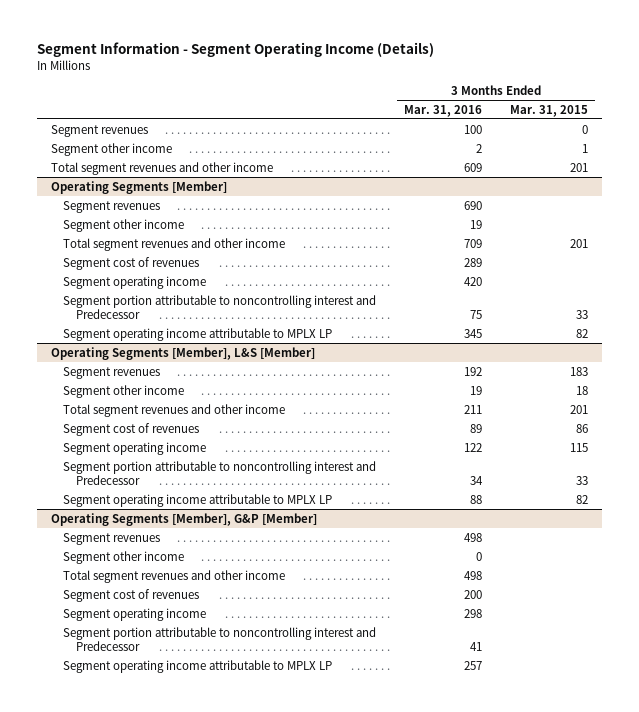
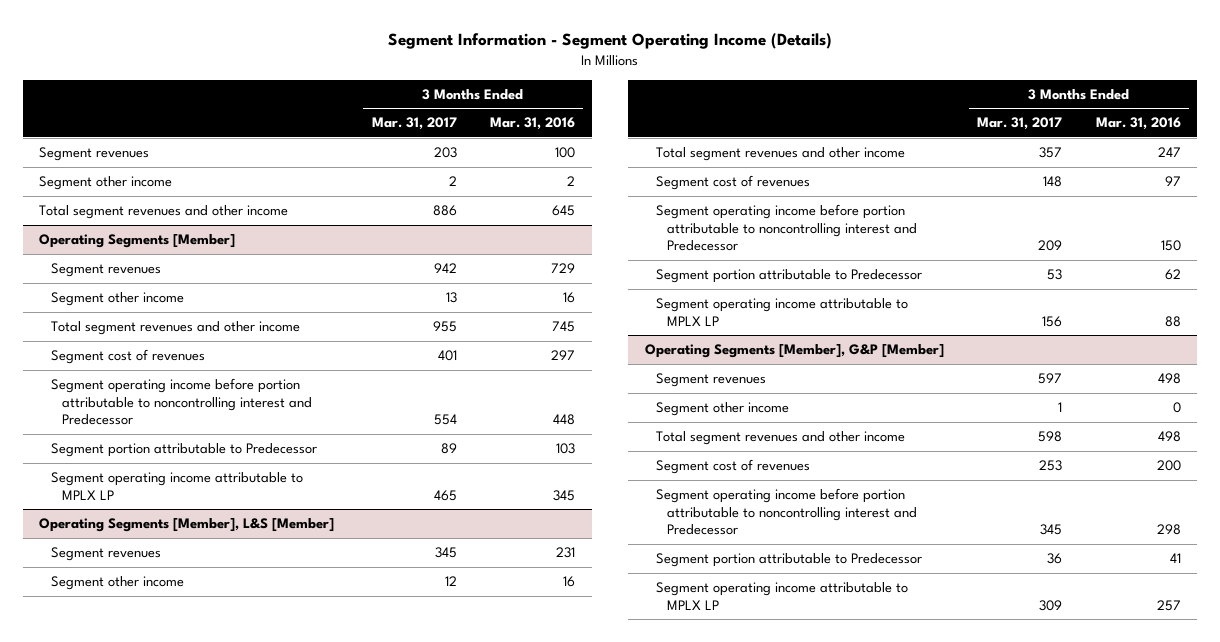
- | 3 Months Ended Mar. 31, 2016 | 3 Months Ended Mar. 31, 2015
+ | 3 Months Ended Mar. 31, 2017 | 3 Months Ended Mar. 31, 2016
- Total segment revenues and other income | 609 | 201
+ Total segment revenues and other income | 886 | 645
@ Operating Segments [Member]
- Segment revenues | 690 |
- Segment other income | 19 |
- Total segment revenues and other income | 709 | 201
- Segment cost of revenues | 289 |
- Segment operating income | 420 |
- Segment portion attributable to noncontrolling interest and Predecessor | 75 | 33
+ Segment revenues | 942 | 729
+ Segment other income | 13 | 16
+ Total segment revenues and other income | 955 | 745
+ Segment cost of revenues | 401 | 297
+ Segment operating income before portion attributable to noncontrolling interest and Predecessor | 554 | 448
+ Segment portion attributable to Predecessor | 89 | 103
@ Operating Segments [Member], L&S [Member]
- Segment revenues | 192 | 183
- Segment other income | 19 | 18
- Total segment revenues and other income | 211 | 201
- Segment cost of revenues | 89 | 86
- Segment operating income | 122 | 115
- Segment portion attributable to noncontrolling interest and Predecessor | 34 | 33
+ Segment revenues | 345 | 231
+ Segment other income | 12 | 16
+ Total segment revenues and other income | 357 | 247
+ Segment cost of revenues | 148 | 97
+ Segment operating income before portion attributable to noncontrolling interest and Predecessor | 209 | 150
+ Segment portion attributable to Predecessor | 53 | 62
@ Operating Segments [Member], G&P [Member]
- Segment operating income | 298 |
- Segment portion attributable to noncontrolling interest and Predecessor | 41 |
+ Segment operating income before portion attributable to noncontrolling interest and Predecessor | 345 | 298
+ Segment portion attributable to Predecessor | 36 | 41

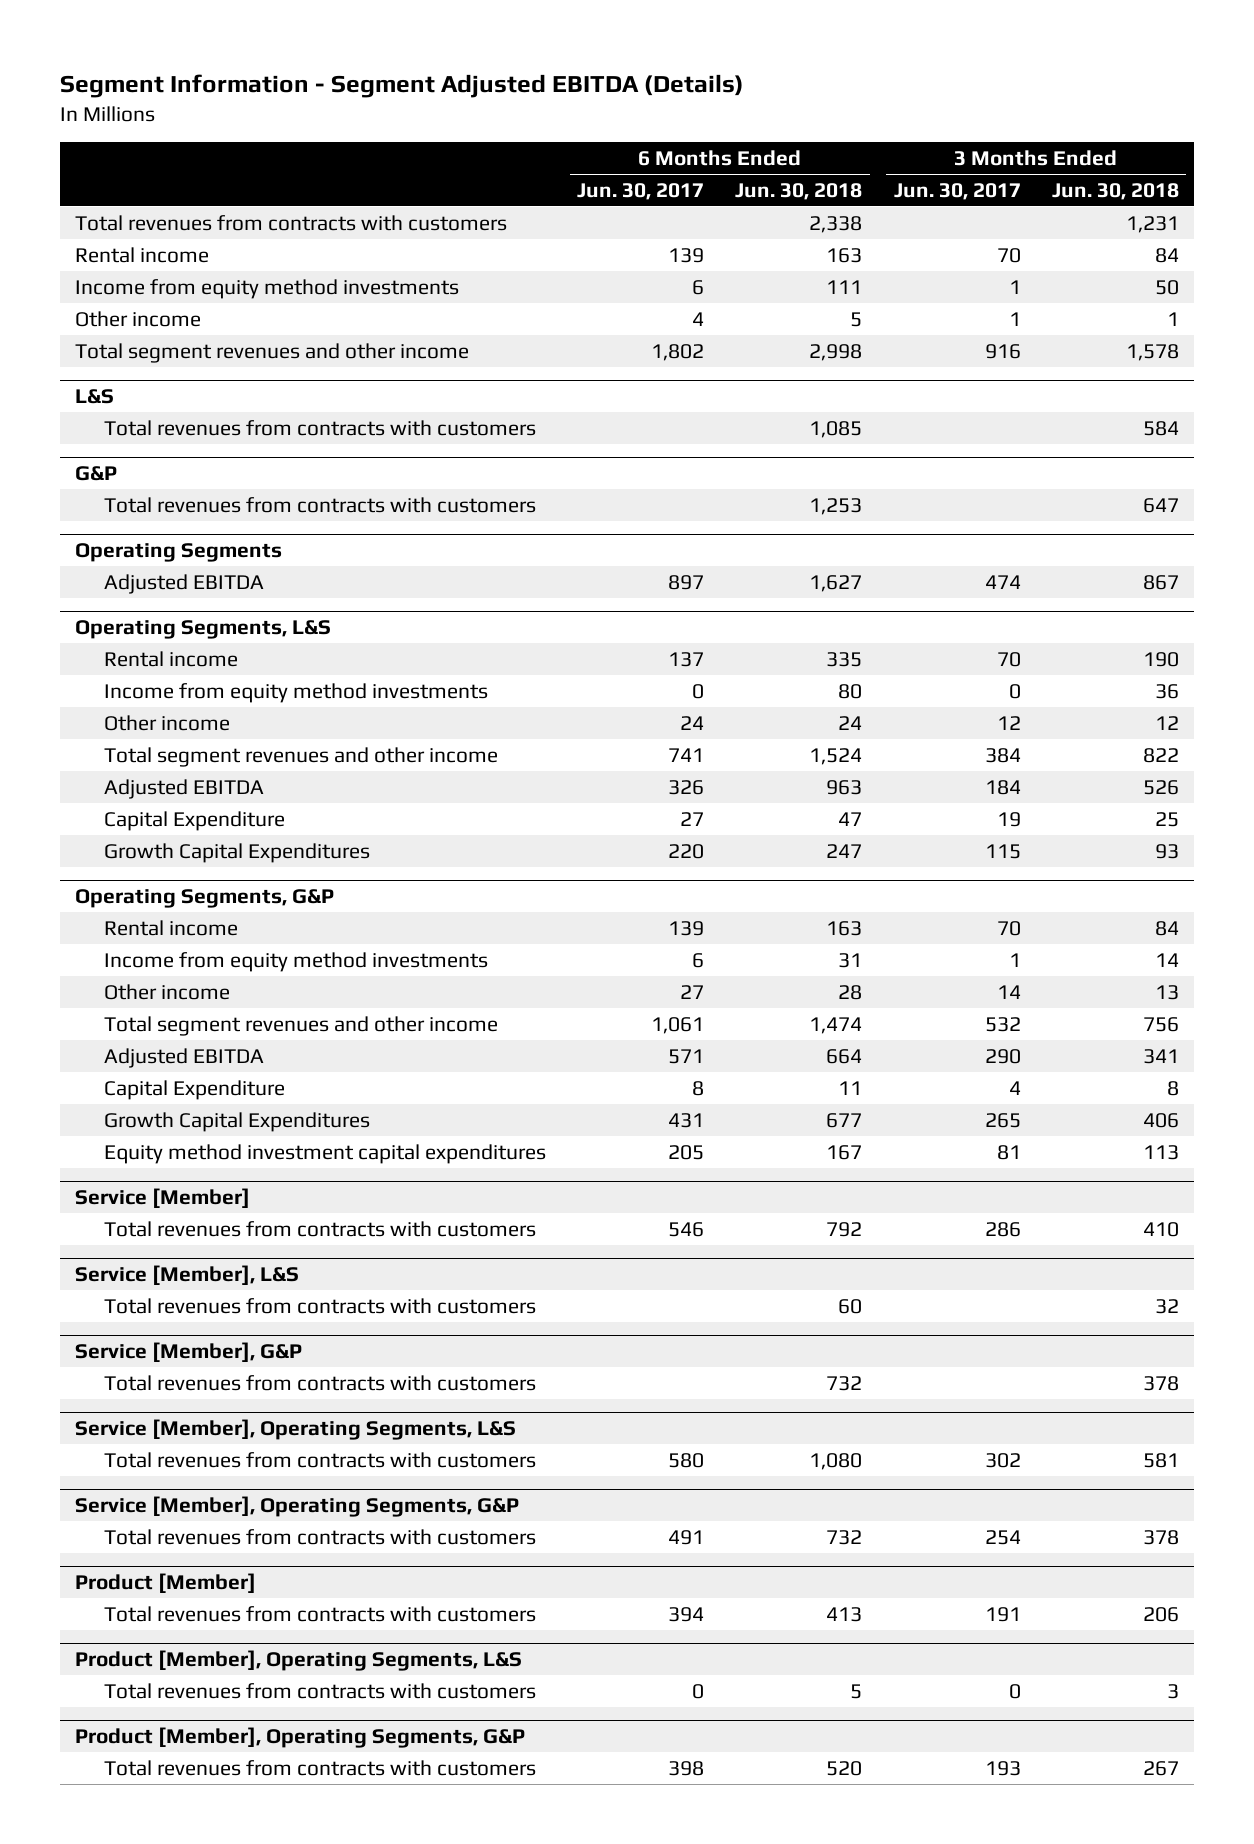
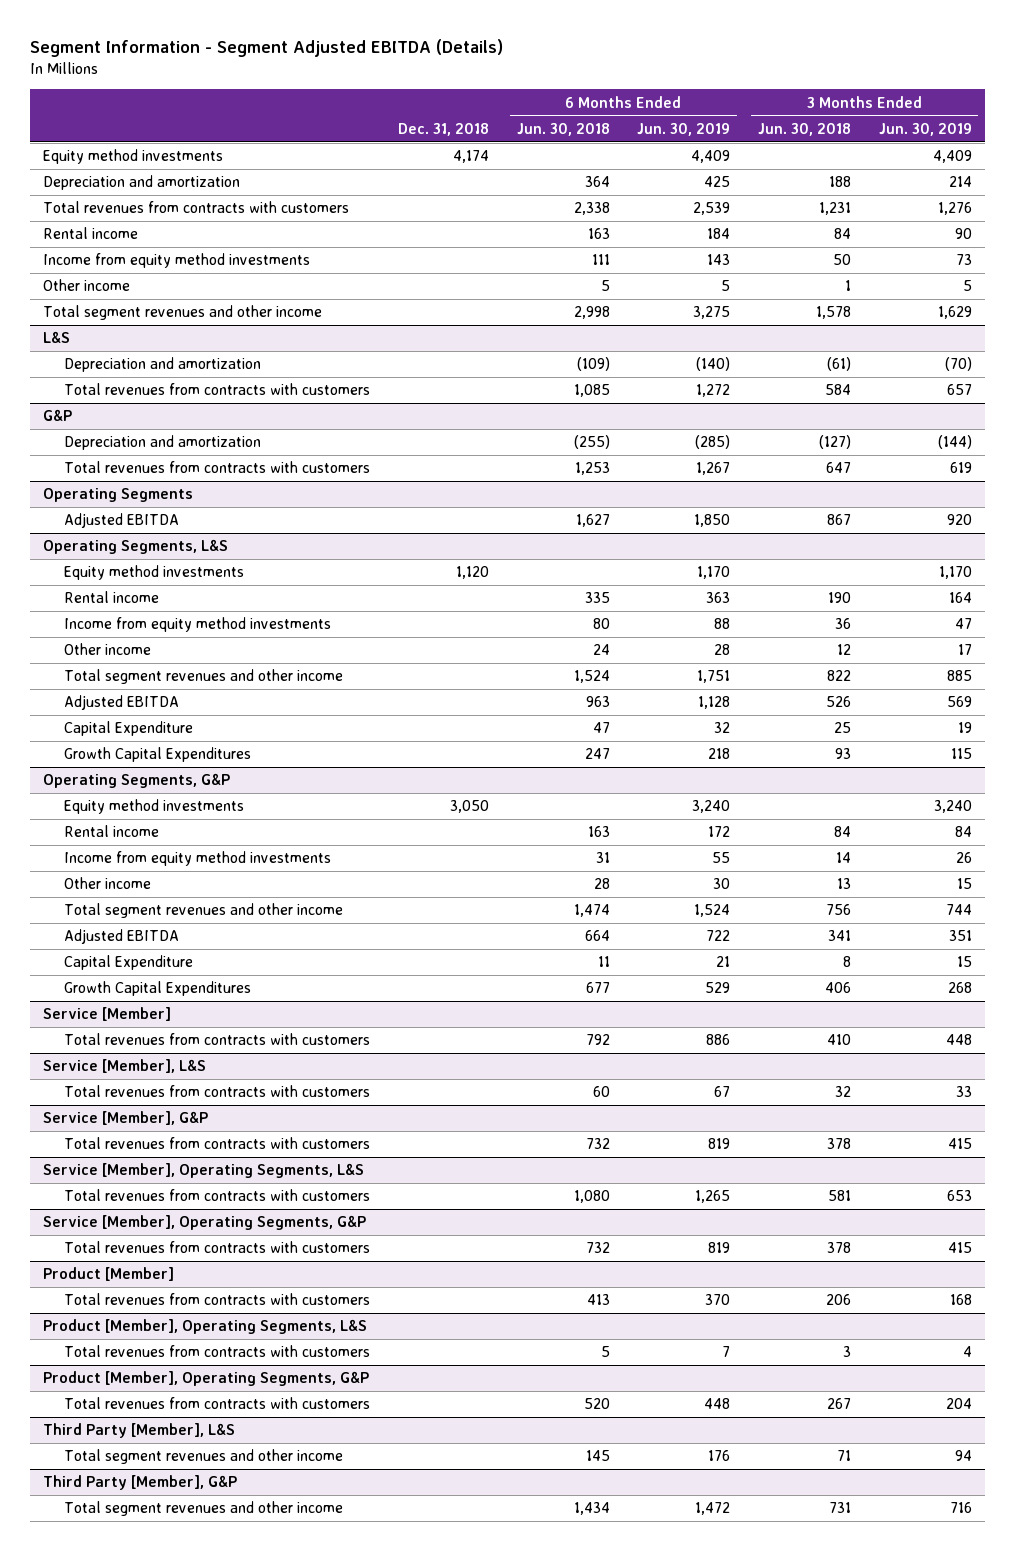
- | 6 Months Ended Jun. 30, 2017 | 6 Months Ended Jun. 30, 2018 | 3 Months Ended Jun. 30, 2017 | 3 Months Ended Jun. 30, 2018
+ | Dec. 31, 2018 | 6 Months Ended Jun. 30, 2018 | 6 Months Ended Jun. 30, 2019 | 3 Months Ended Jun. 30, 2018 | 3 Months Ended Jun. 30, 2019
+ Equity method investments | 4,174 | | 4,409 | | 4,409
+ Depreciation and amortization | | 364 | 425 | 188 | 214
@ L&S
+ Depreciation and amortization | | (109) | (140) | (61) | (70)
@ G&P
+ Depreciation and amortization | | (255) | (285) | (127) | (144)
@ Operating Segments, L&S
+ Equity method investments | 1,120 | | 1,170 | | 1,170
@ Operating Segments, G&P
+ Equity method investments | 3,050 | | 3,240 | | 3,240
- Equity method investment capital expenditures | 205 | 167 | 81 | 113
+ Third Party [Member], L&S
+ Total segment revenues and other income | | 145 | 176 | 71 | 94
+ Third Party [Member], G&P
+ Total segment revenues and other income | | 1,434 | 1,472 | 731 | 716

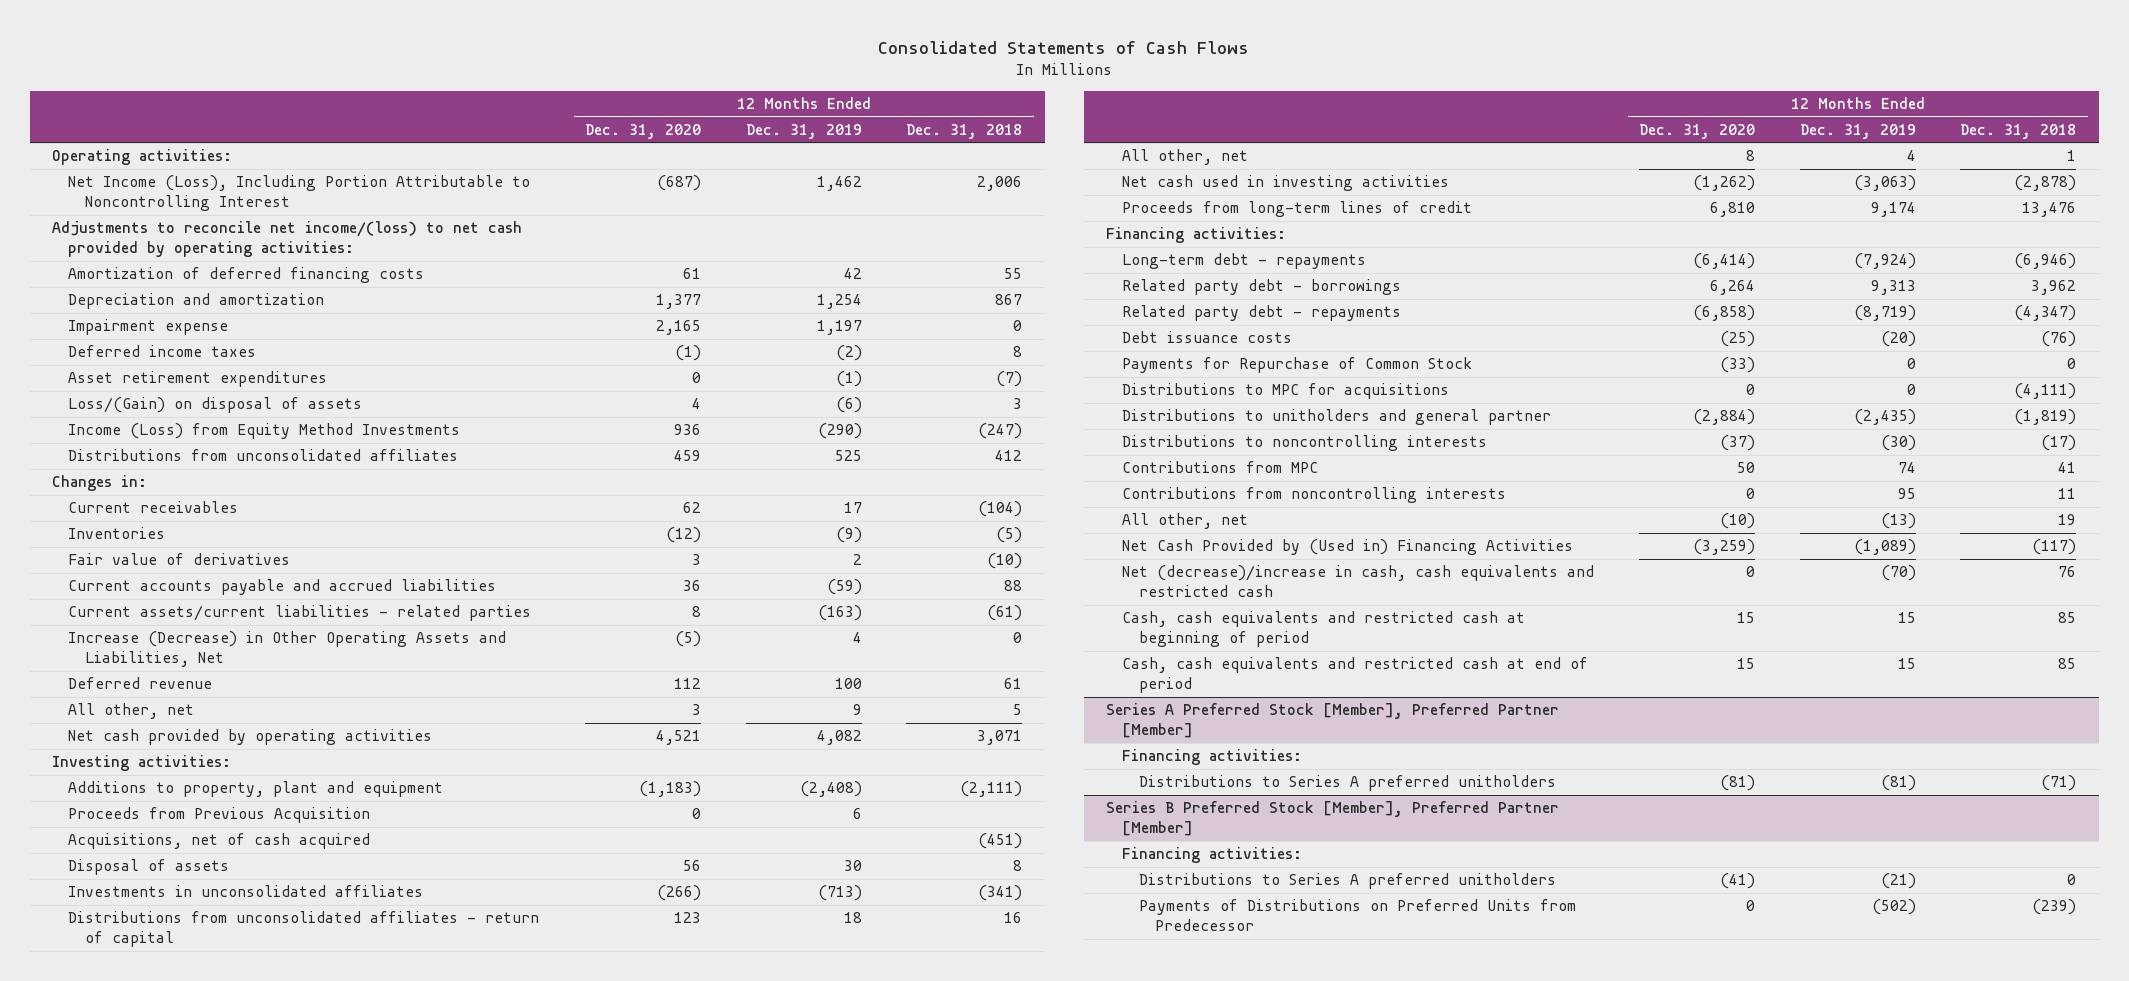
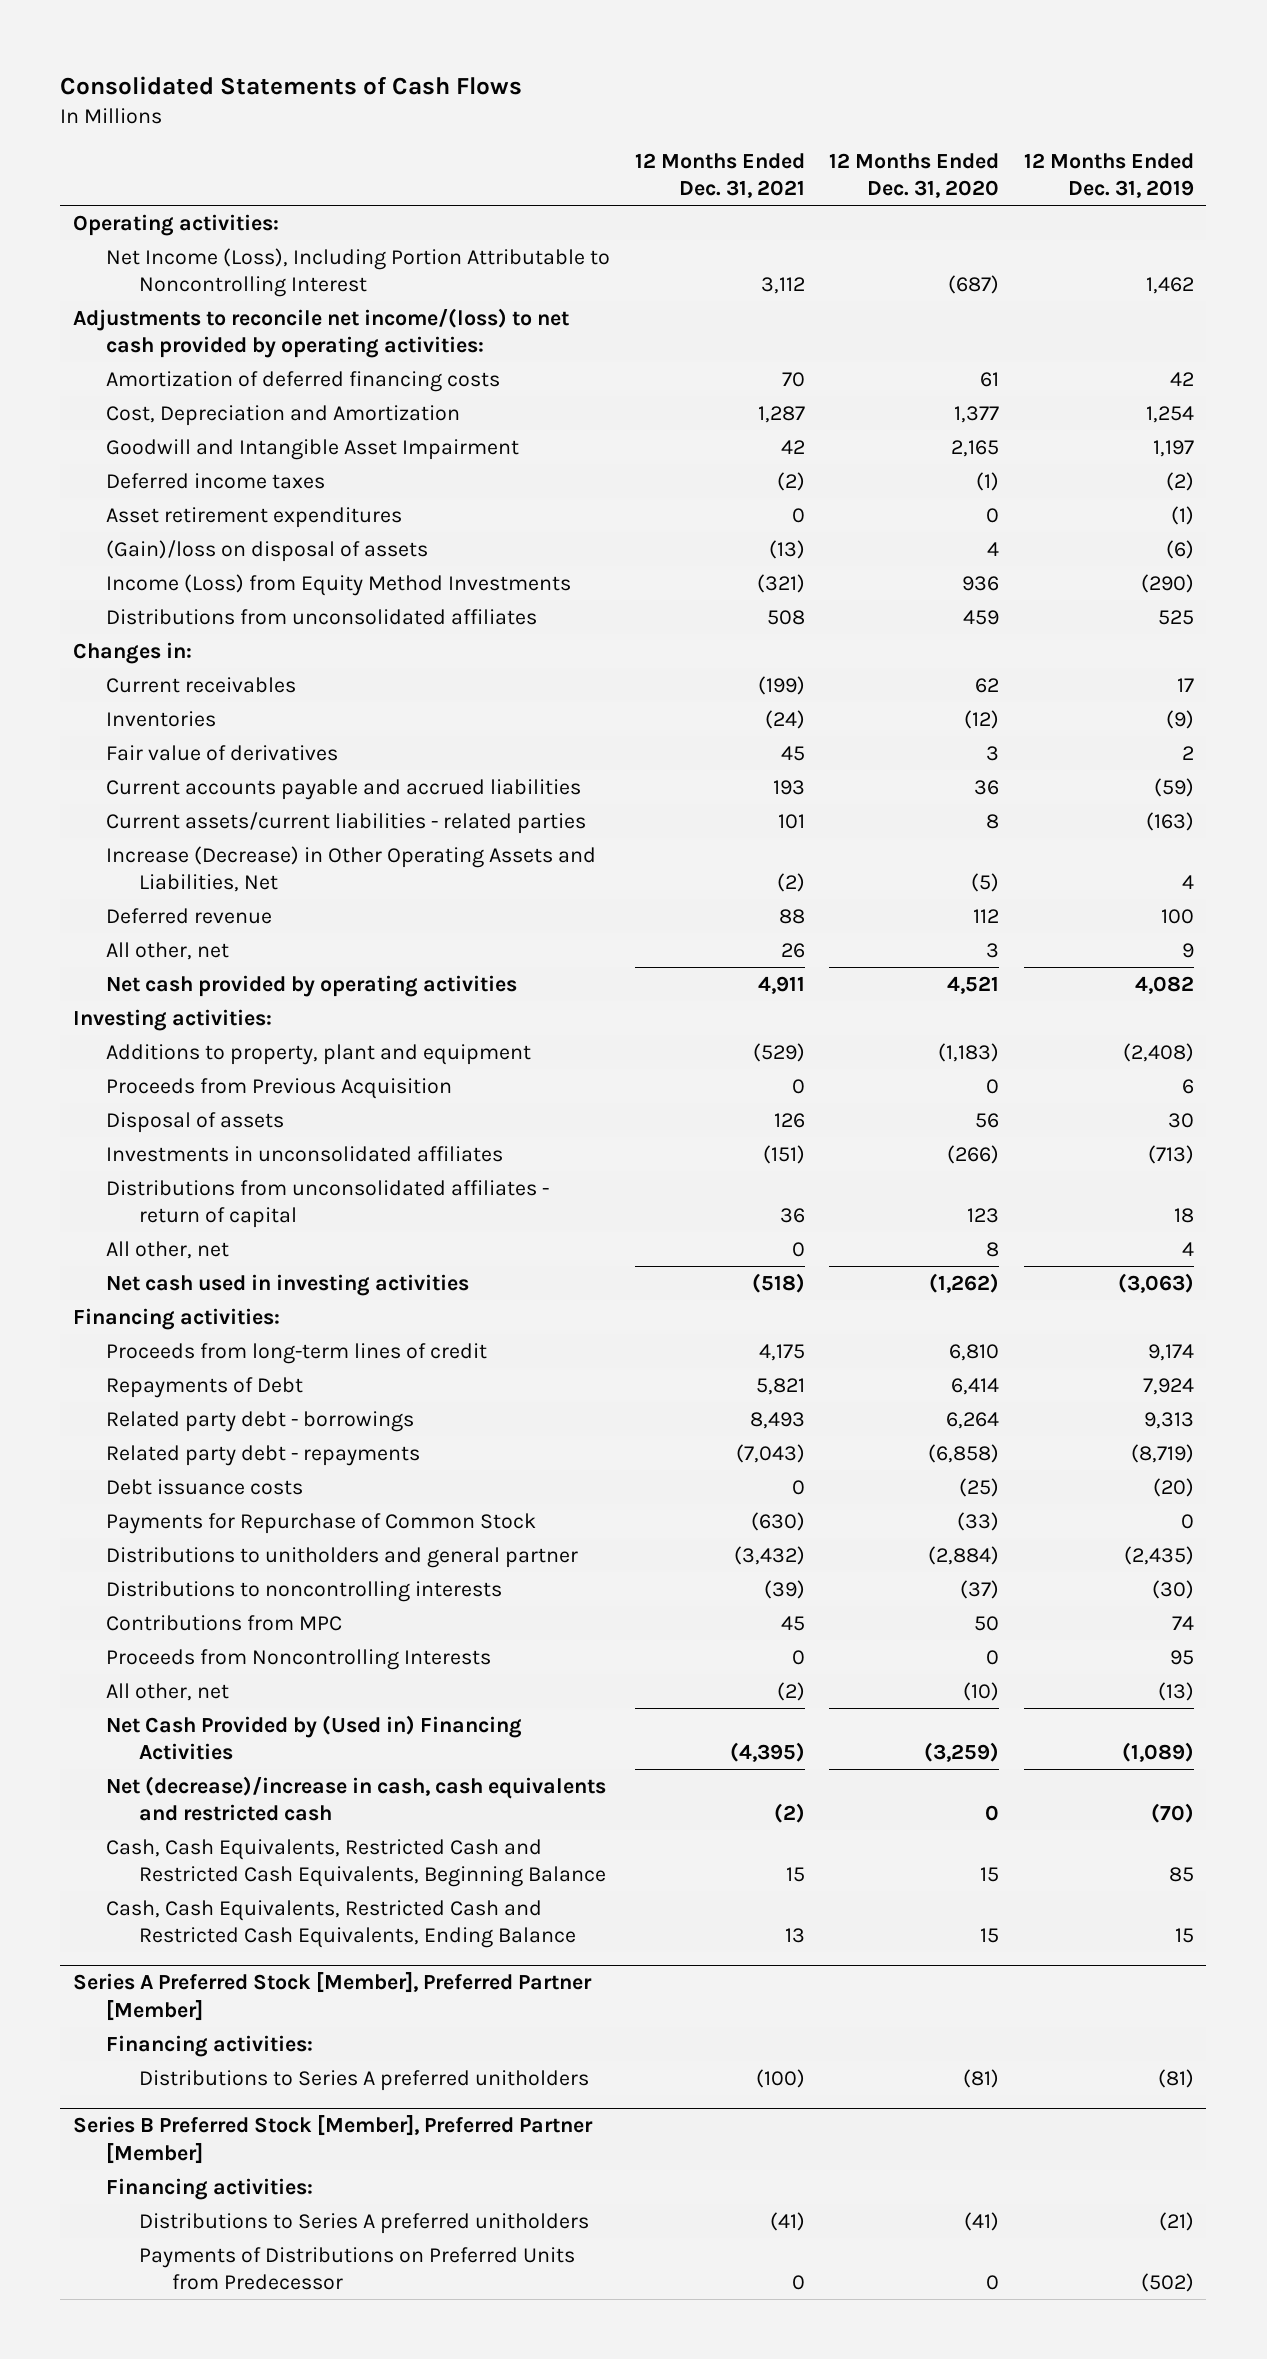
- | 12 Months Ended Dec. 31, 2020 | 12 Months Ended Dec. 31, 2019 | 12 Months Ended Dec. 31, 2018
+ | 12 Months Ended Dec. 31, 2021 | 12 Months Ended Dec. 31, 2020 | 12 Months Ended Dec. 31, 2019
- Depreciation and amortization | 1,377 | 1,254 | 867
- Impairment expense | 2,165 | 1,197 | 0
+ Cost, Depreciation and Amortization | 1,287 | 1,377 | 1,254
+ Goodwill and Intangible Asset Impairment | 42 | 2,165 | 1,197
- Loss/(Gain) on disposal of assets | 4 | (6) | 3
+ (Gain)/loss on disposal of assets | (13) | 4 | (6)
- Acquisitions, net of cash acquired | | | (451)
- Long-term debt - repayments | (6,414) | (7,924) | (6,946)
moved down: Proceeds from long-term lines of credit | 4,175 | 6,810 | 9,174
+ Repayments of Debt | 5,821 | 6,414 | 7,924
- Distributions to MPC for acquisitions | 0 | 0 | (4,111)
- Contributions from noncontrolling interests | 0 | 95 | 11
+ Proceeds from Noncontrolling Interests | 0 | 0 | 95
- Cash, cash equivalents and restricted cash at beginning of period | 15 | 15 | 85
- Cash, cash equivalents and restricted cash at end of period | 15 | 15 | 85
+ Cash, Cash Equivalents, Restricted Cash and Restricted Cash Equivalents, Beginning Balance | 15 | 15 | 85
+ Cash, Cash Equivalents, Restricted Cash and Restricted Cash Equivalents, Ending Balance | 13 | 15 | 15

